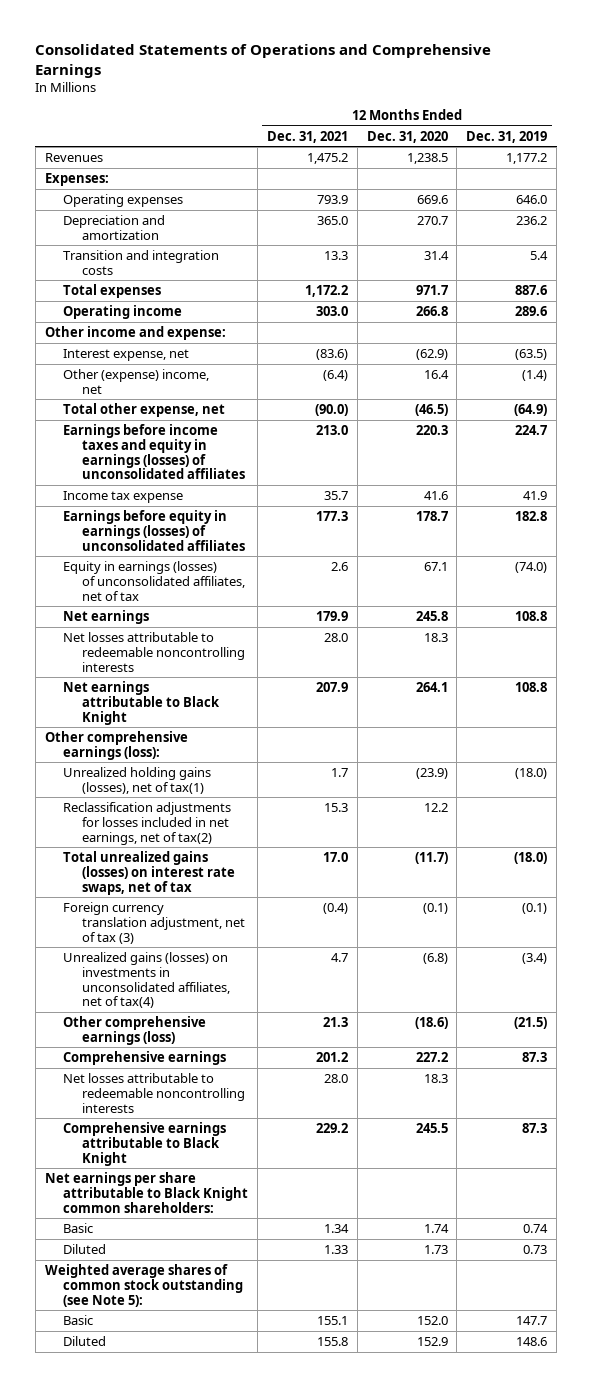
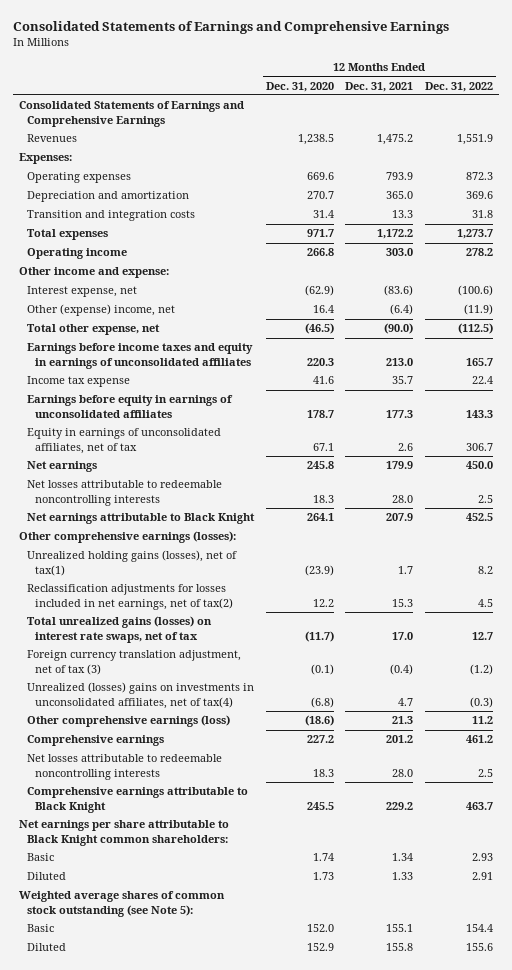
- Consolidated Statements of Operations and Comprehensive Earnings
+ Consolidated Statements of Earnings and Comprehensive Earnings
- | 12 Months Ended Dec. 31, 2021 | 12 Months Ended Dec. 31, 2020 | 12 Months Ended Dec. 31, 2019
+ | 12 Months Ended Dec. 31, 2020 | 12 Months Ended Dec. 31, 2021 | 12 Months Ended Dec. 31, 2022
+ Consolidated Statements of Earnings and Comprehensive Earnings
- Earnings before income taxes and equity in earnings (losses) of unconsolidated affiliates | 213.0 | 220.3 | 224.7
+ Earnings before income taxes and equity in earnings of unconsolidated affiliates | 220.3 | 213.0 | 165.7
- Earnings before equity in earnings (losses) of unconsolidated affiliates | 177.3 | 178.7 | 182.8
- Equity in earnings (losses) of unconsolidated affiliates, net of tax | 2.6 | 67.1 | (74.0)
+ Earnings before equity in earnings of unconsolidated affiliates | 178.7 | 177.3 | 143.3
+ Equity in earnings of unconsolidated affiliates, net of tax | 67.1 | 2.6 | 306.7
- Other comprehensive earnings (loss):
+ Other comprehensive earnings (losses):
- Unrealized gains (losses) on investments in unconsolidated affiliates, net of tax(4) | 4.7 | (6.8) | (3.4)
+ Unrealized (losses) gains on investments in unconsolidated affiliates, net of tax(4) | (6.8) | 4.7 | (0.3)

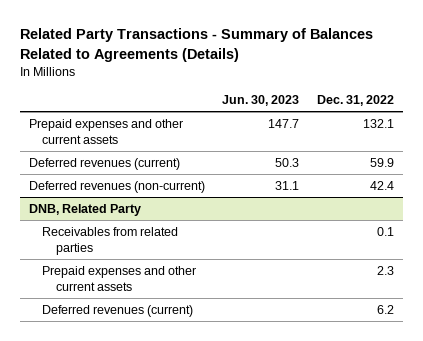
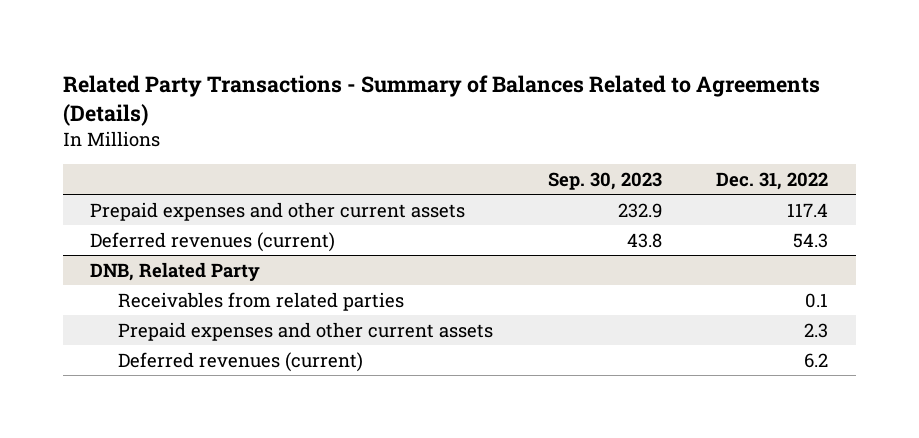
- | Jun. 30, 2023 | Dec. 31, 2022
+ | Sep. 30, 2023 | Dec. 31, 2022
- Prepaid expenses and other current assets | 147.7 | 132.1
- Deferred revenues (current) | 50.3 | 59.9
- Deferred revenues (non-current) | 31.1 | 42.4
+ Prepaid expenses and other current assets | 232.9 | 117.4
+ Deferred revenues (current) | 43.8 | 54.3

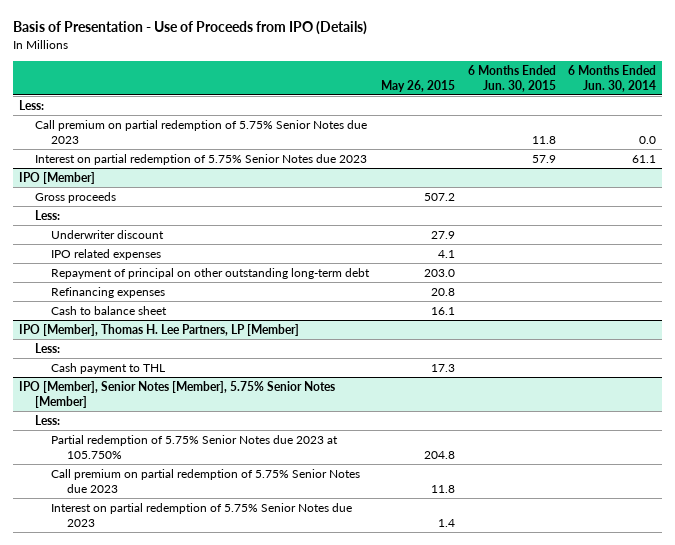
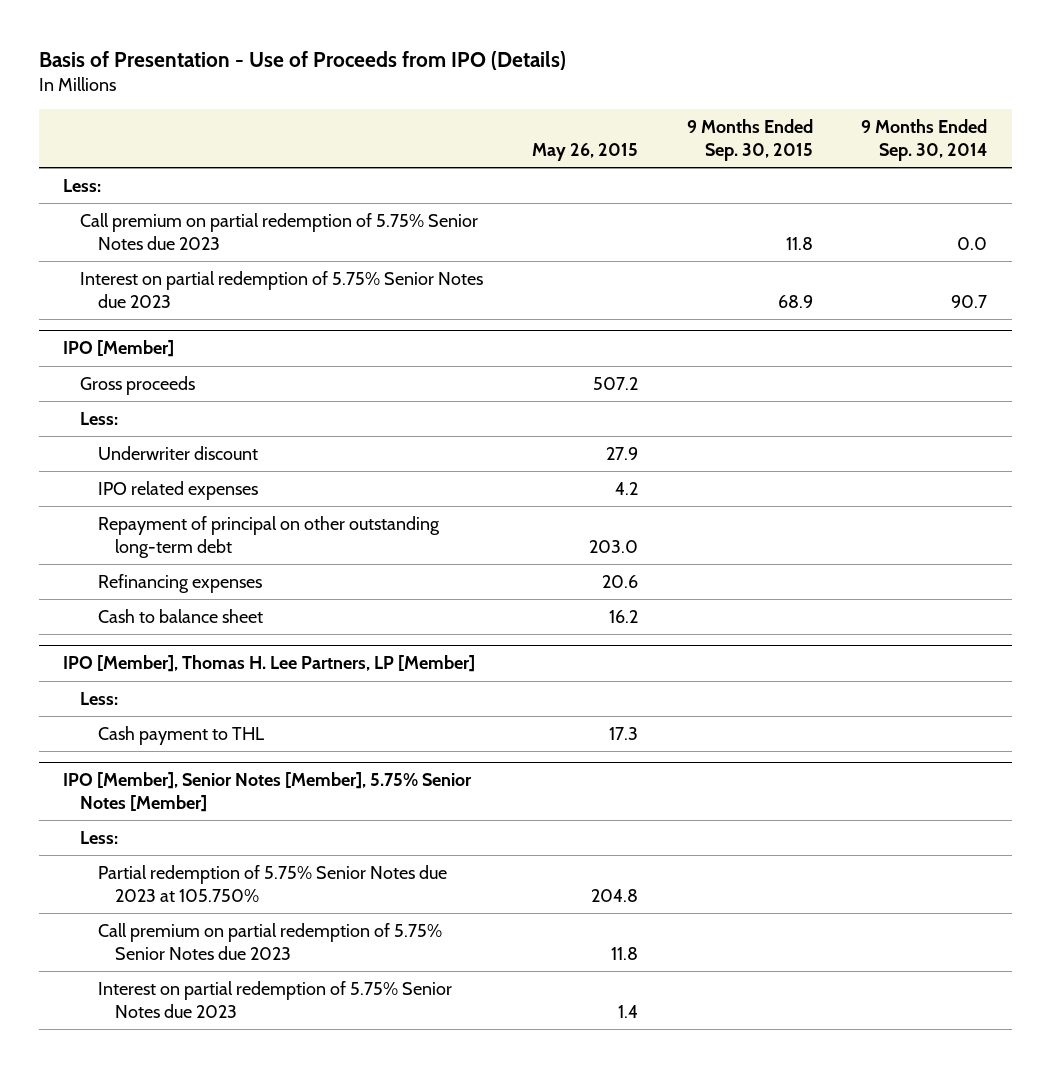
- | May 26, 2015 | 6 Months Ended Jun. 30, 2015 | 6 Months Ended Jun. 30, 2014
+ | May 26, 2015 | 9 Months Ended Sep. 30, 2015 | 9 Months Ended Sep. 30, 2014
@ IPO [Member]
- IPO related expenses | 4.1 | |
+ IPO related expenses | 4.2 | |
- Refinancing expenses | 20.8 | |
- Cash to balance sheet | 16.1 | |
+ Refinancing expenses | 20.6 | |
+ Cash to balance sheet | 16.2 | |

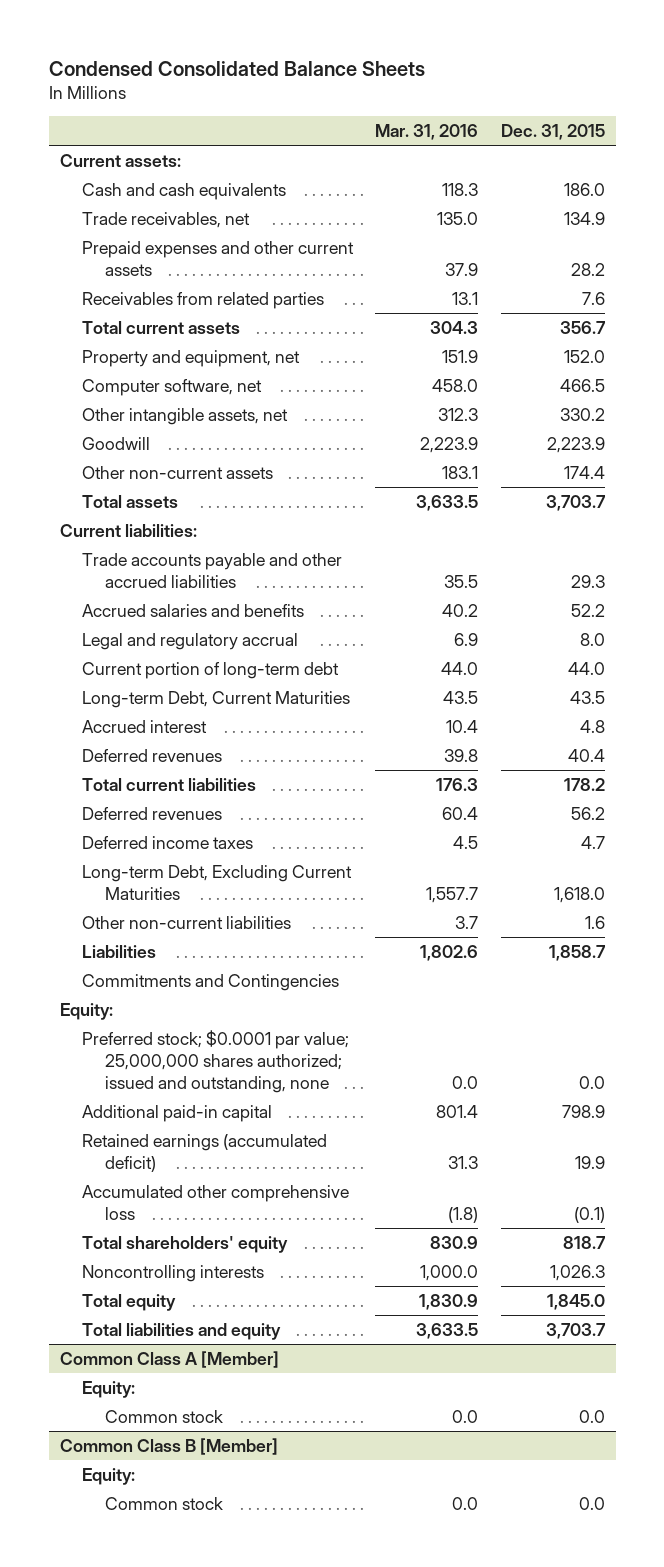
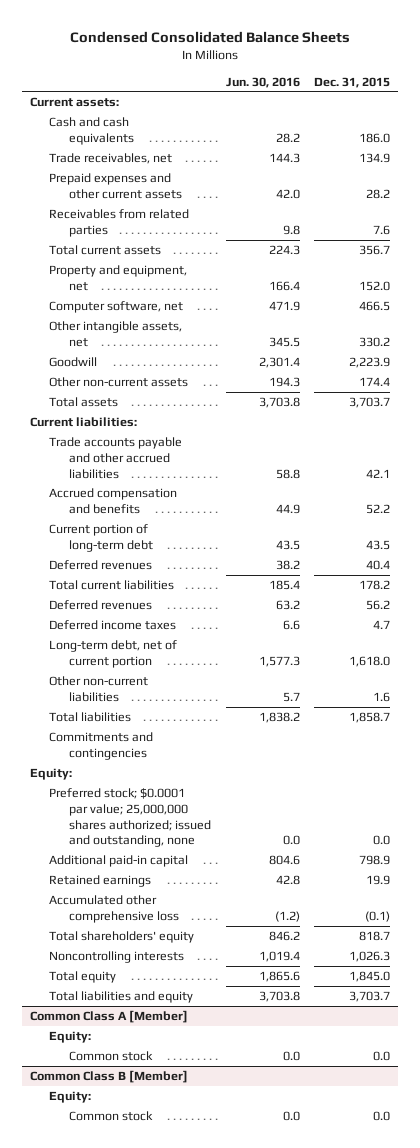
- | Mar. 31, 2016 | Dec. 31, 2015
+ | Jun. 30, 2016 | Dec. 31, 2015
- Trade accounts payable and other accrued liabilities | 35.5 | 29.3
- Accrued salaries and benefits | 40.2 | 52.2
- Legal and regulatory accrual | 6.9 | 8.0
- Current portion of long-term debt | 44.0 | 44.0
- Long-term Debt, Current Maturities | 43.5 | 43.5
- Accrued interest | 10.4 | 4.8
+ Trade accounts payable and other accrued liabilities | 58.8 | 42.1
+ Accrued compensation and benefits | 44.9 | 52.2
+ Current portion of long-term debt | 43.5 | 43.5
- Long-term Debt, Excluding Current Maturities | 1,557.7 | 1,618.0
+ Long-term debt, net of current portion | 1,577.3 | 1,618.0
- Liabilities | 1,802.6 | 1,858.7
- Commitments and Contingencies
+ Total liabilities | 1,838.2 | 1,858.7
+ Commitments and contingencies
- Retained earnings (accumulated deficit) | 31.3 | 19.9
+ Retained earnings | 42.8 | 19.9

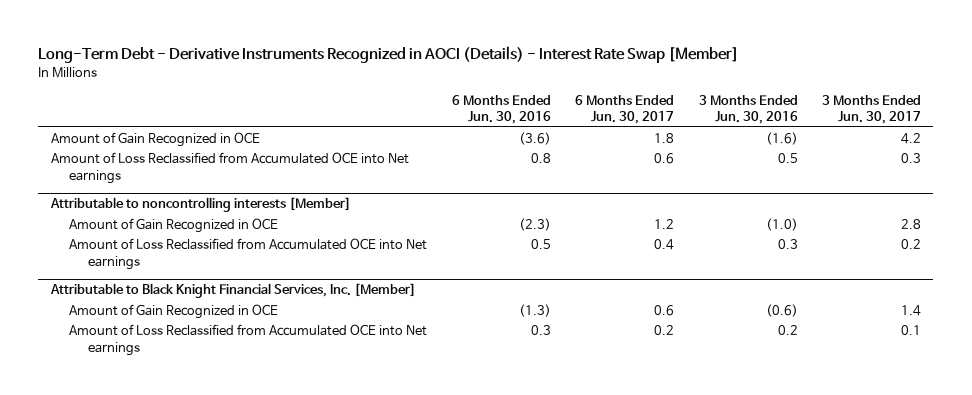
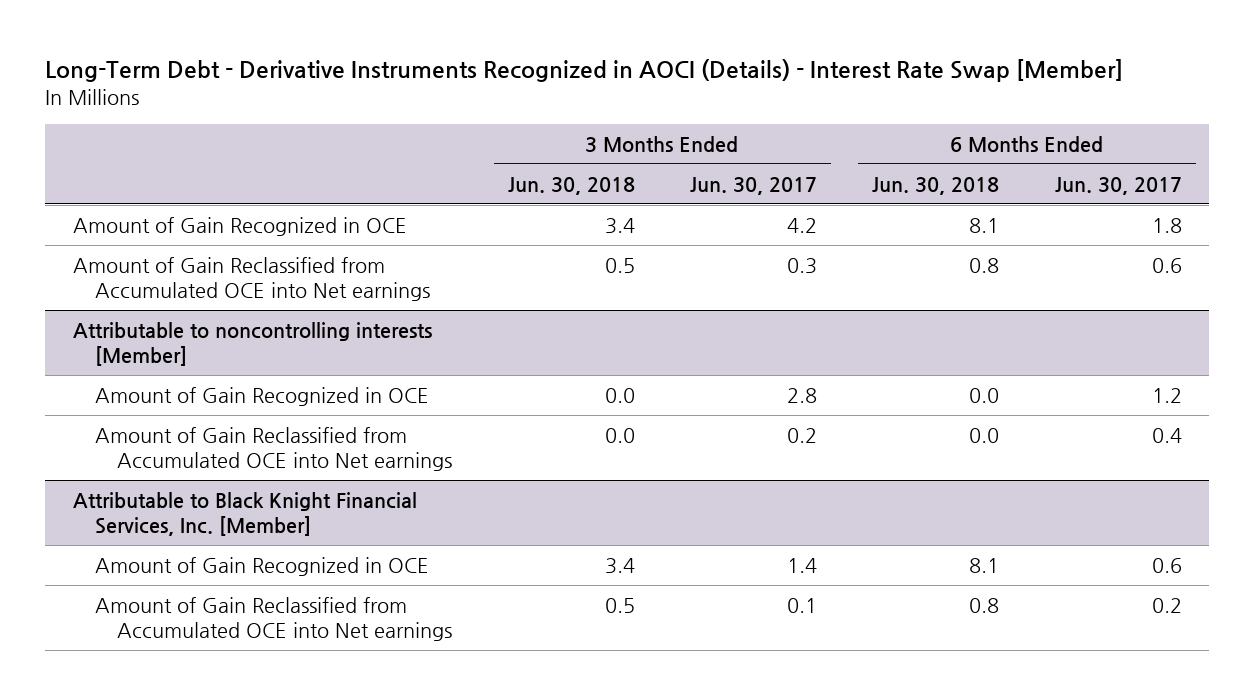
- | 6 Months Ended Jun. 30, 2016 | 6 Months Ended Jun. 30, 2017 | 3 Months Ended Jun. 30, 2016 | 3 Months Ended Jun. 30, 2017
+ | 3 Months Ended Jun. 30, 2018 | 3 Months Ended Jun. 30, 2017 | 6 Months Ended Jun. 30, 2018 | 6 Months Ended Jun. 30, 2017
- Amount of Loss Reclassified from Accumulated OCE into Net earnings | 0.8 | 0.6 | 0.5 | 0.3
+ Amount of Gain Reclassified from Accumulated OCE into Net earnings | 0.5 | 0.3 | 0.8 | 0.6
@ Attributable to noncontrolling interests [Member]
- Amount of Loss Reclassified from Accumulated OCE into Net earnings | 0.5 | 0.4 | 0.3 | 0.2
+ Amount of Gain Reclassified from Accumulated OCE into Net earnings | 0.0 | 0.2 | 0.0 | 0.4
@ Attributable to Black Knight Financial Services, Inc. [Member]
- Amount of Loss Reclassified from Accumulated OCE into Net earnings | 0.3 | 0.2 | 0.2 | 0.1
+ Amount of Gain Reclassified from Accumulated OCE into Net earnings | 0.5 | 0.1 | 0.8 | 0.2

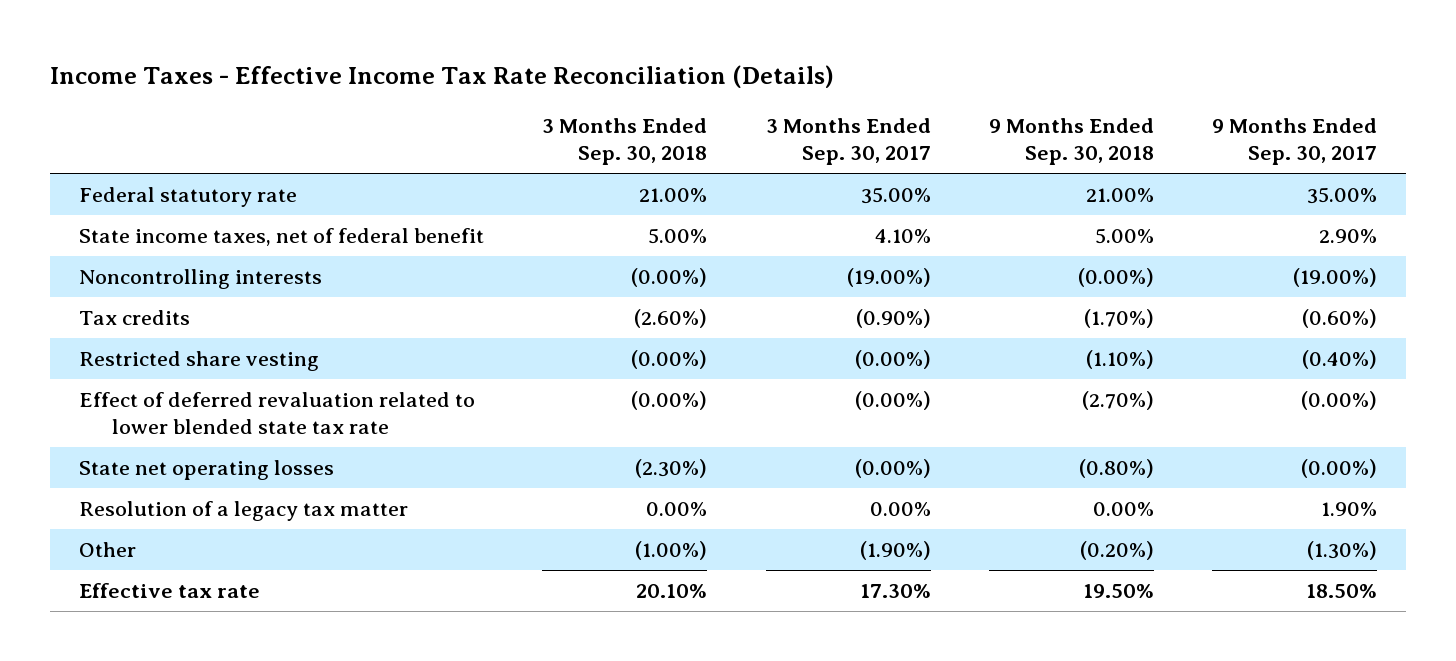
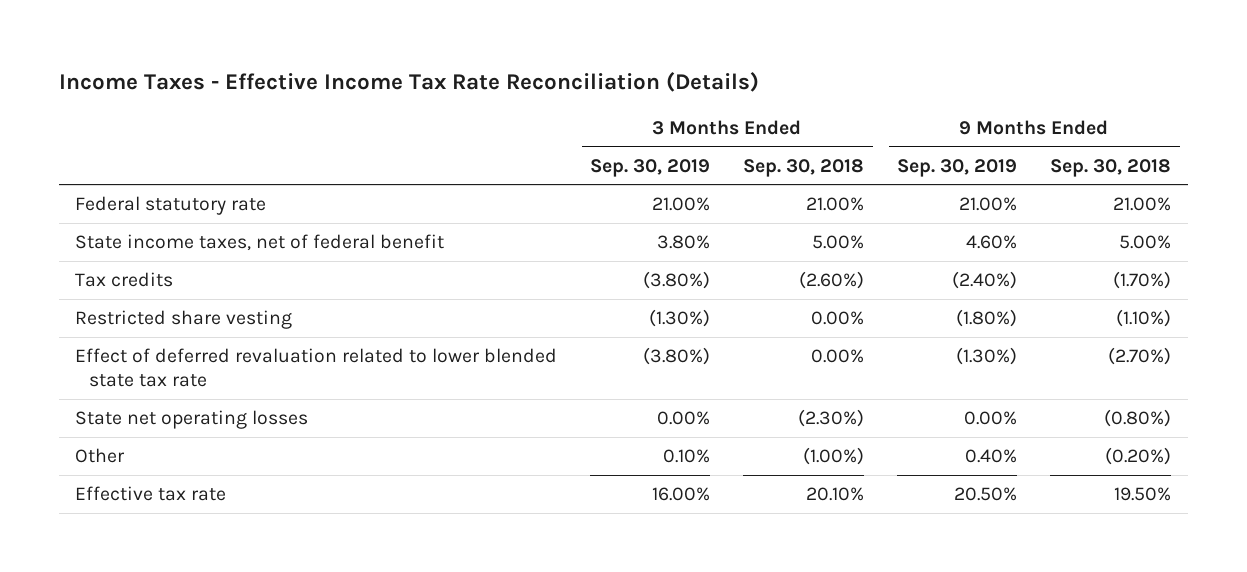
- | 3 Months Ended Sep. 30, 2018 | 3 Months Ended Sep. 30, 2017 | 9 Months Ended Sep. 30, 2018 | 9 Months Ended Sep. 30, 2017
+ | 3 Months Ended Sep. 30, 2019 | 3 Months Ended Sep. 30, 2018 | 9 Months Ended Sep. 30, 2019 | 9 Months Ended Sep. 30, 2018
- Noncontrolling interests | (0.00%) | (19.00%) | (0.00%) | (19.00%)
- Restricted share vesting | (0.00%) | (0.00%) | (1.10%) | (0.40%)
- Effect of deferred revaluation related to lower blended state tax rate | (0.00%) | (0.00%) | (2.70%) | (0.00%)
+ Restricted share vesting | (1.30%) | 0.00% | (1.80%) | (1.10%)
+ Effect of deferred revaluation related to lower blended state tax rate | (3.80%) | 0.00% | (1.30%) | (2.70%)
- Resolution of a legacy tax matter | 0.00% | 0.00% | 0.00% | 1.90%

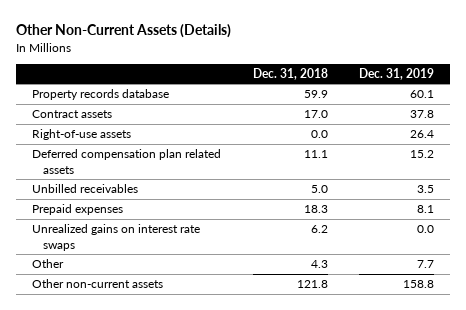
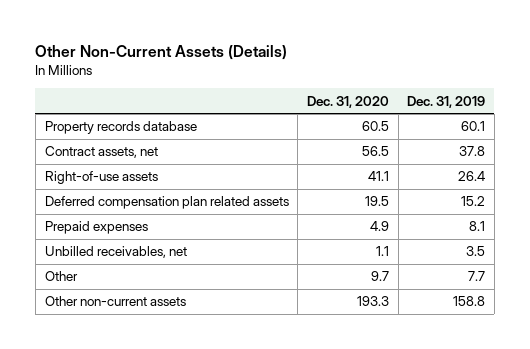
- | Dec. 31, 2018 | Dec. 31, 2019
+ | Dec. 31, 2020 | Dec. 31, 2019
- Contract assets | 17.0 | 37.8
+ Contract assets, net | 56.5 | 37.8
- Unbilled receivables | 5.0 | 3.5
- Unrealized gains on interest rate swaps | 6.2 | 0.0
+ Unbilled receivables, net | 1.1 | 3.5

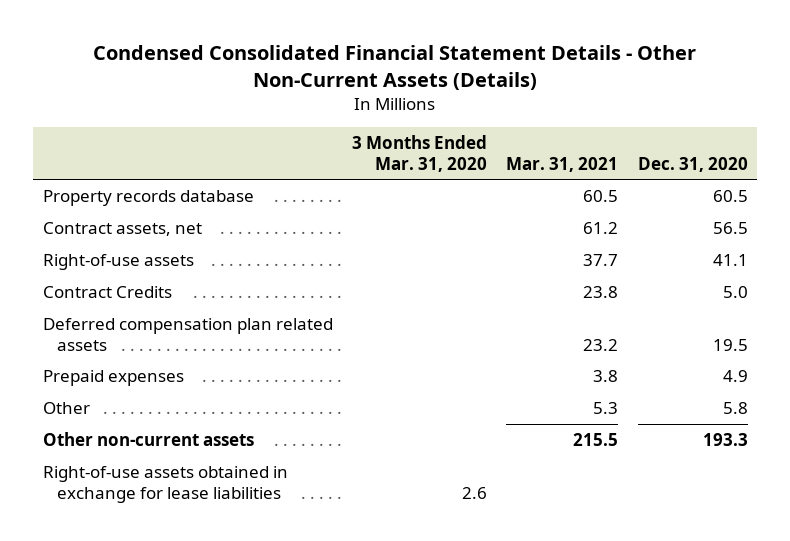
- Other Non-Current Assets (Details)
+ Condensed Consolidated Financial Statement Details - Other Non-Current Assets (Details)
- | Dec. 31, 2020 | Dec. 31, 2019
+ | 3 Months Ended Mar. 31, 2020 | Mar. 31, 2021 | Dec. 31, 2020
+ Contract Credits | | 23.8 | 5.0
- Unbilled receivables, net | 1.1 | 3.5
- Other | 9.7 | 7.7
+ Other | | 5.3 | 5.8
+ Right-of-use assets obtained in exchange for lease liabilities | 2.6 | |

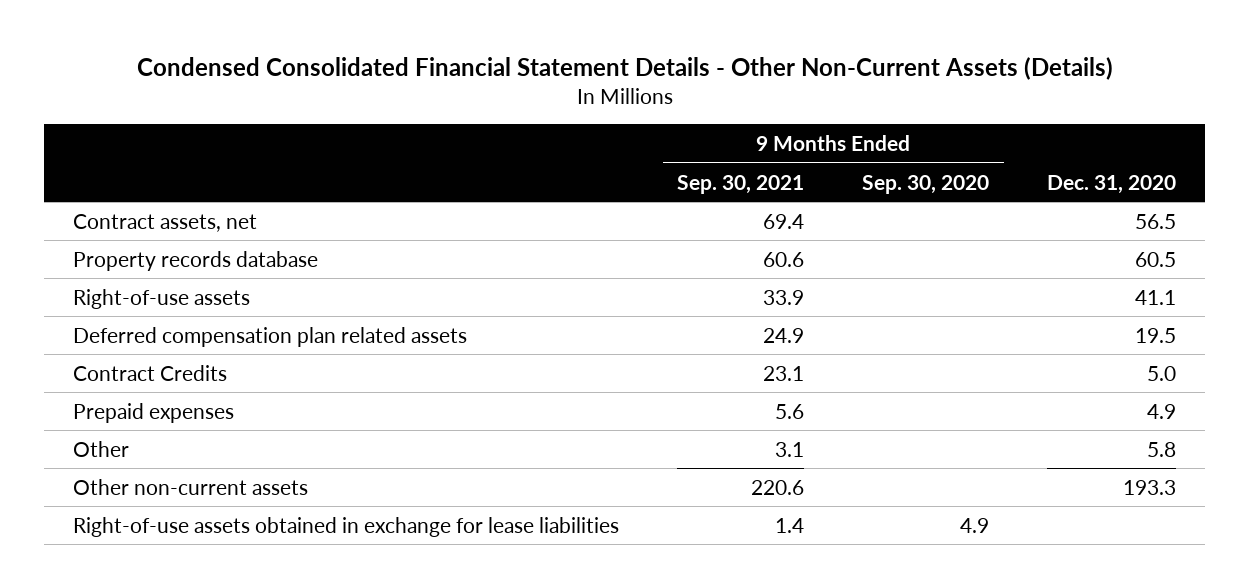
- | 3 Months Ended Mar. 31, 2020 | Mar. 31, 2021 | Dec. 31, 2020
+ | 9 Months Ended Sep. 30, 2021 | 9 Months Ended Sep. 30, 2020 | Dec. 31, 2020
moved down: Property records database | 60.6 | | 60.5
moved down: Contract Credits | 23.1 | | 5.0

